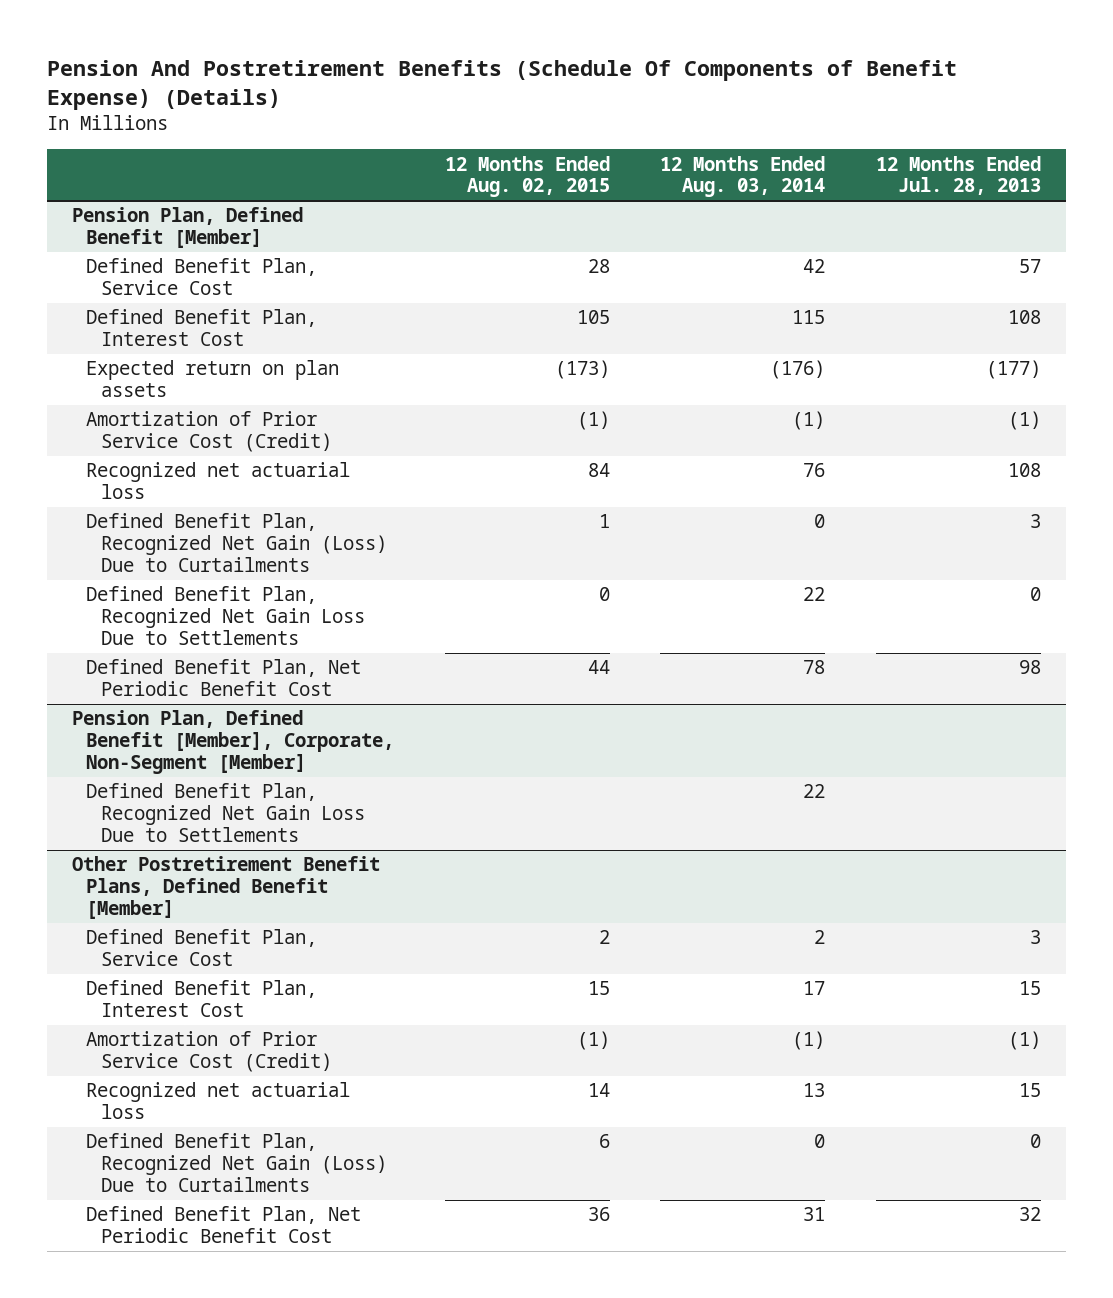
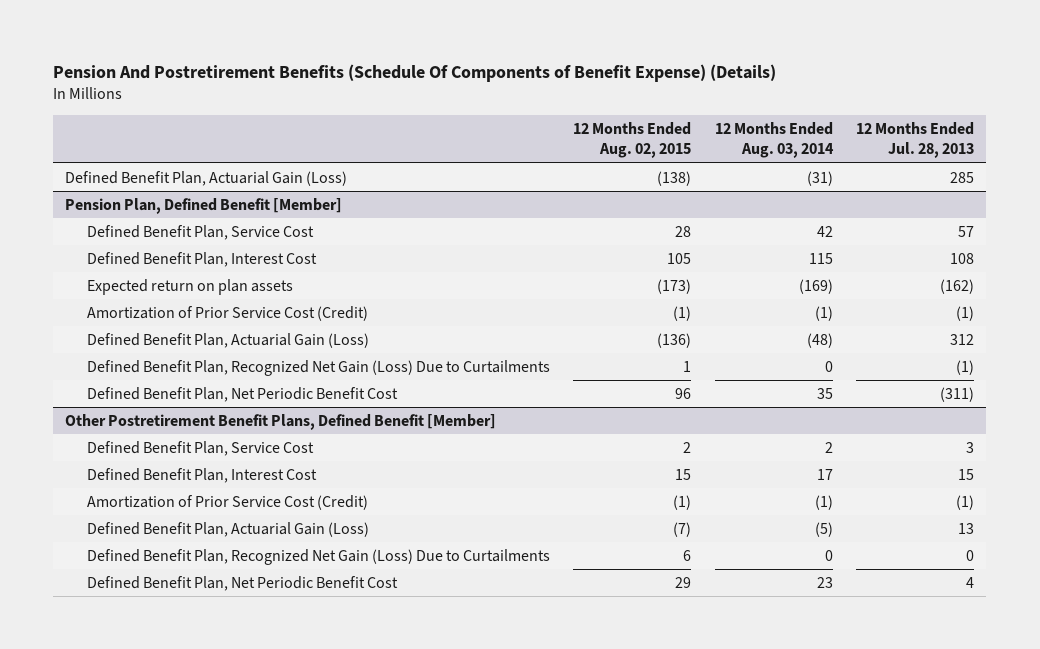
+ Defined Benefit Plan, Actuarial Gain (Loss) | (138) | (31) | 285
@ Pension Plan, Defined Benefit [Member]
- Expected return on plan assets | (173) | (176) | (177)
+ Expected return on plan assets | (173) | (169) | (162)
- Recognized net actuarial loss | 84 | 76 | 108
- Defined Benefit Plan, Recognized Net Gain (Loss) Due to Curtailments | 1 | 0 | 3
- Defined Benefit Plan, Recognized Net Gain Loss Due to Settlements | 0 | 22 | 0
- Defined Benefit Plan, Net Periodic Benefit Cost | 44 | 78 | 98
- Pension Plan, Defined Benefit [Member], Corporate, Non-Segment [Member]
- Defined Benefit Plan, Recognized Net Gain Loss Due to Settlements | | 22 |
@ Pension Plan, Defined Benefit [Member]
+ Defined Benefit Plan, Actuarial Gain (Loss) | (136) | (48) | 312
+ Defined Benefit Plan, Recognized Net Gain (Loss) Due to Curtailments | 1 | 0 | (1)
+ Defined Benefit Plan, Net Periodic Benefit Cost | 96 | 35 | (311)
@ Other Postretirement Benefit Plans, Defined Benefit [Member]
- Recognized net actuarial loss | 14 | 13 | 15
+ Defined Benefit Plan, Actuarial Gain (Loss) | (7) | (5) | 13
- Defined Benefit Plan, Net Periodic Benefit Cost | 36 | 31 | 32
+ Defined Benefit Plan, Net Periodic Benefit Cost | 29 | 23 | 4

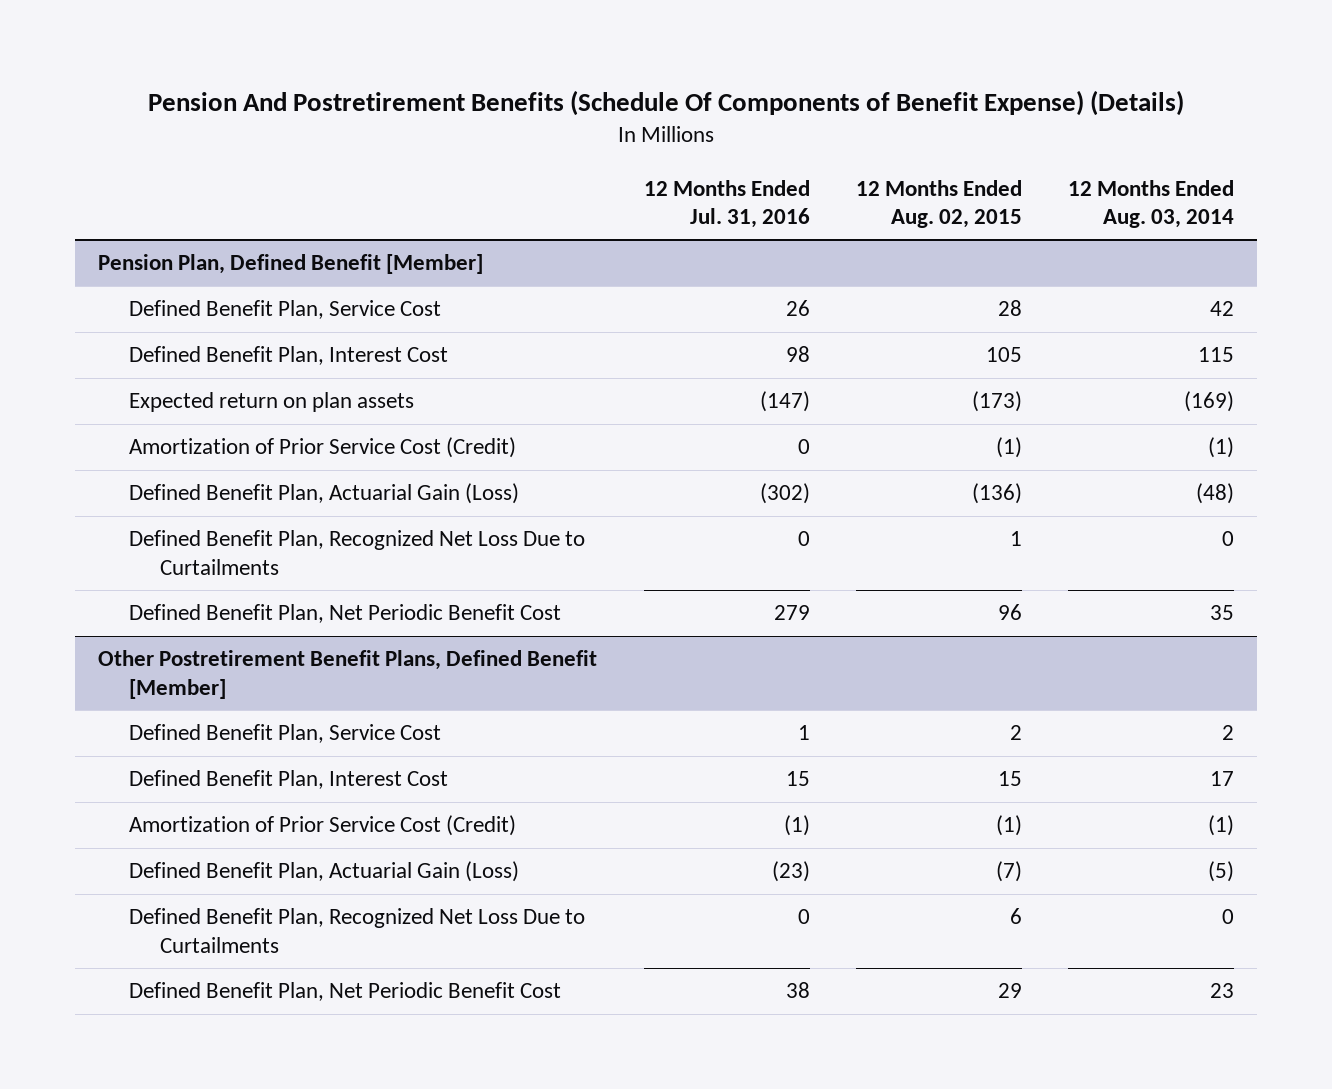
- | 12 Months Ended Aug. 02, 2015 | 12 Months Ended Aug. 03, 2014 | 12 Months Ended Jul. 28, 2013
+ | 12 Months Ended Jul. 31, 2016 | 12 Months Ended Aug. 02, 2015 | 12 Months Ended Aug. 03, 2014
- Defined Benefit Plan, Actuarial Gain (Loss) | (138) | (31) | 285
@ Pension Plan, Defined Benefit [Member]
- Defined Benefit Plan, Recognized Net Gain (Loss) Due to Curtailments | 1 | 0 | (1)
+ Defined Benefit Plan, Recognized Net Loss Due to Curtailments | 0 | 1 | 0
@ Other Postretirement Benefit Plans, Defined Benefit [Member]
- Defined Benefit Plan, Recognized Net Gain (Loss) Due to Curtailments | 6 | 0 | 0
+ Defined Benefit Plan, Recognized Net Loss Due to Curtailments | 0 | 6 | 0

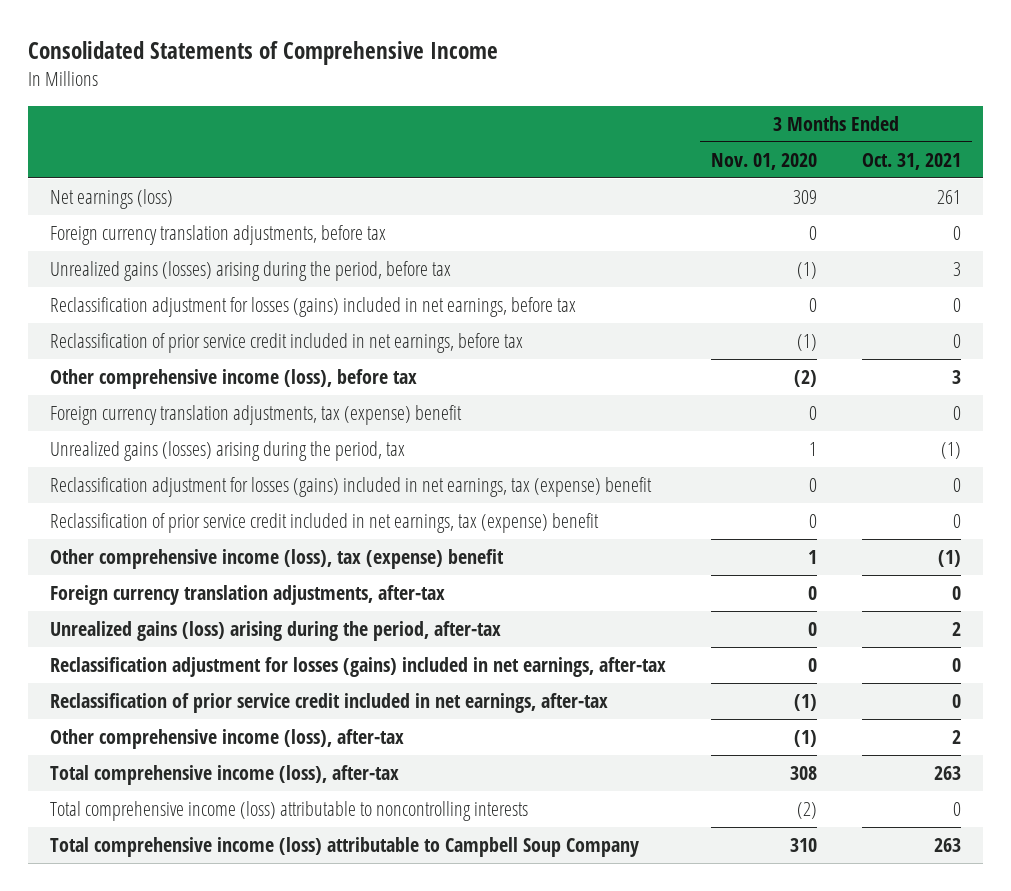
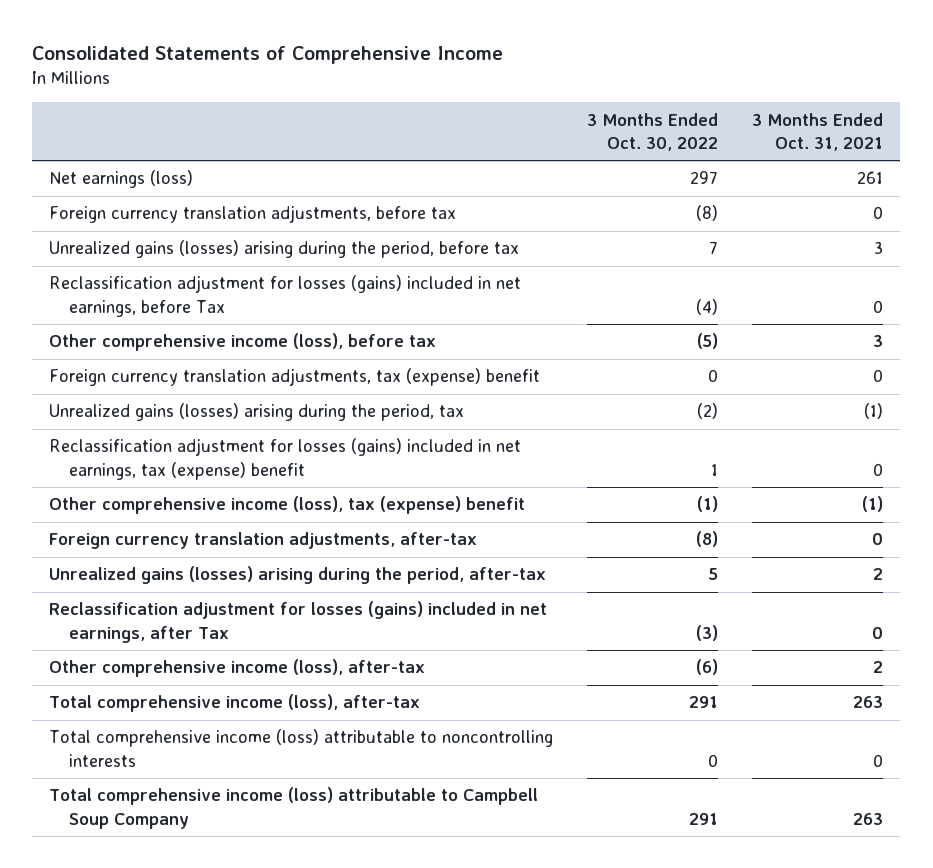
- | 3 Months Ended Nov. 01, 2020 | 3 Months Ended Oct. 31, 2021
+ | 3 Months Ended Oct. 30, 2022 | 3 Months Ended Oct. 31, 2021
- Reclassification adjustment for losses (gains) included in net earnings, before tax | 0 | 0
- Reclassification of prior service credit included in net earnings, before tax | (1) | 0
+ Reclassification adjustment for losses (gains) included in net earnings, before Tax | (4) | 0
- Reclassification of prior service credit included in net earnings, tax (expense) benefit | 0 | 0
- Unrealized gains (loss) arising during the period, after-tax | 0 | 2
- Reclassification adjustment for losses (gains) included in net earnings, after-tax | 0 | 0
- Reclassification of prior service credit included in net earnings, after-tax | (1) | 0
+ Unrealized gains (losses) arising during the period, after-tax | 5 | 2
+ Reclassification adjustment for losses (gains) included in net earnings, after Tax | (3) | 0

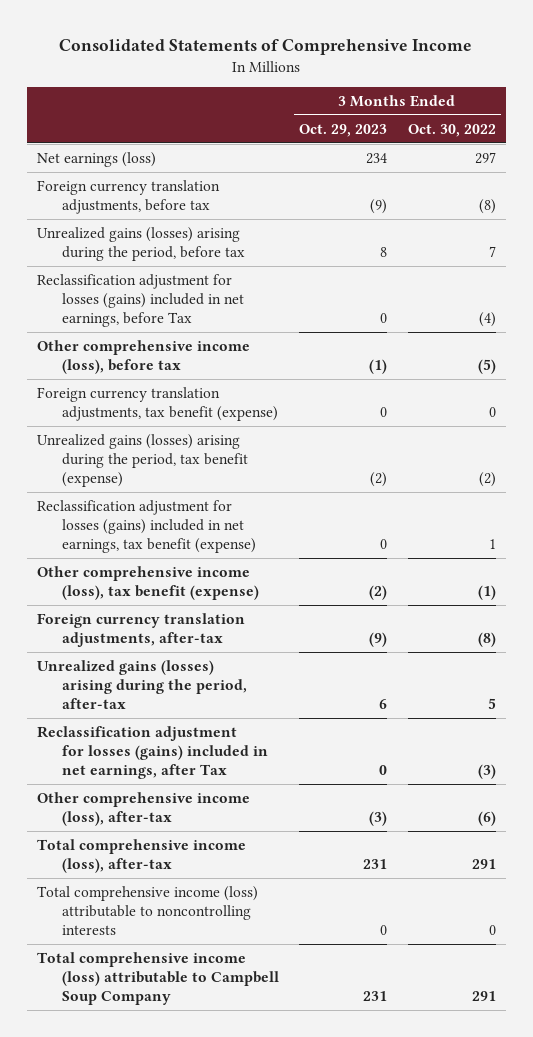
- | 3 Months Ended Oct. 30, 2022 | 3 Months Ended Oct. 31, 2021
+ | 3 Months Ended Oct. 29, 2023 | 3 Months Ended Oct. 30, 2022
- Foreign currency translation adjustments, tax (expense) benefit | 0 | 0
- Unrealized gains (losses) arising during the period, tax | (2) | (1)
- Reclassification adjustment for losses (gains) included in net earnings, tax (expense) benefit | 1 | 0
- Other comprehensive income (loss), tax (expense) benefit | (1) | (1)
+ Foreign currency translation adjustments, tax benefit (expense) | 0 | 0
+ Unrealized gains (losses) arising during the period, tax benefit (expense) | (2) | (2)
+ Reclassification adjustment for losses (gains) included in net earnings, tax benefit (expense) | 0 | 1
+ Other comprehensive income (loss), tax benefit (expense) | (2) | (1)

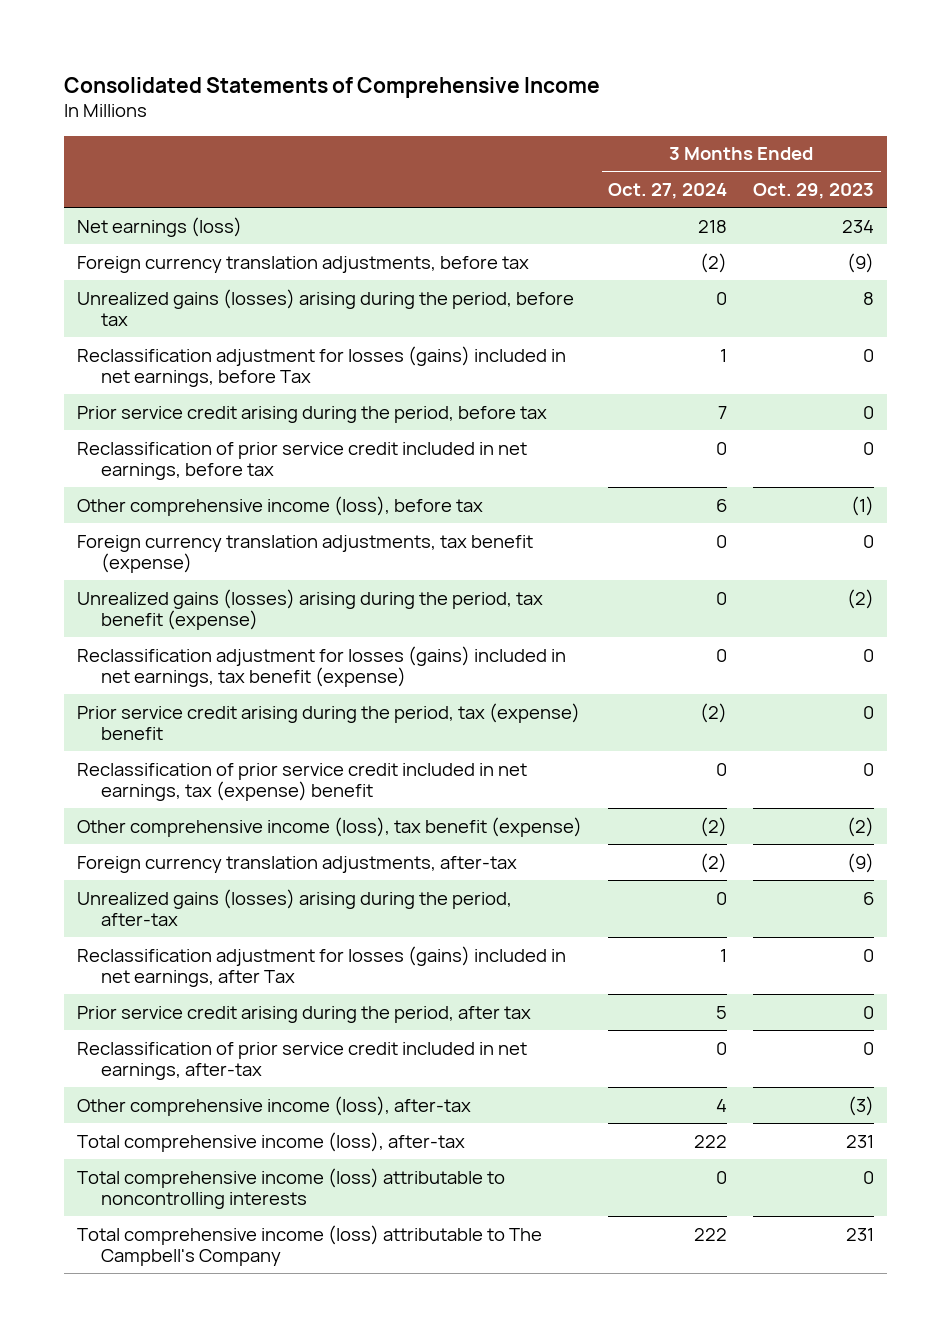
- | 3 Months Ended Oct. 29, 2023 | 3 Months Ended Oct. 30, 2022
+ | 3 Months Ended Oct. 27, 2024 | 3 Months Ended Oct. 29, 2023
+ Prior service credit arising during the period, before tax | 7 | 0
+ Reclassification of prior service credit included in net earnings, before tax | 0 | 0
+ Prior service credit arising during the period, tax (expense) benefit | (2) | 0
+ Reclassification of prior service credit included in net earnings, tax (expense) benefit | 0 | 0
+ Prior service credit arising during the period, after tax | 5 | 0
+ Reclassification of prior service credit included in net earnings, after-tax | 0 | 0
- Total comprehensive income (loss) attributable to Campbell Soup Company | 231 | 291
+ Total comprehensive income (loss) attributable to The Campbell's Company | 222 | 231

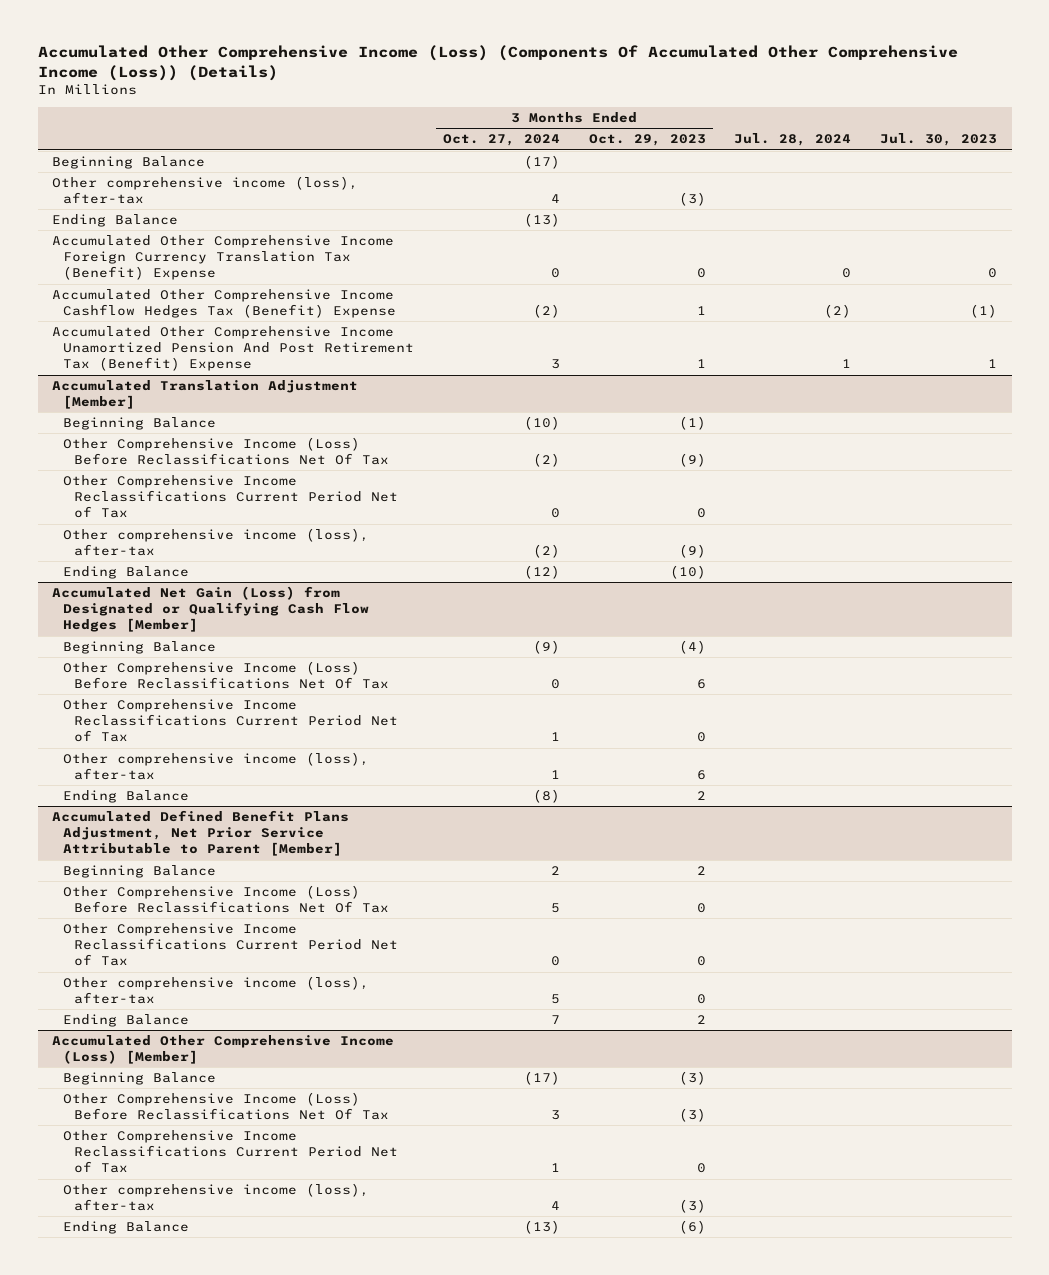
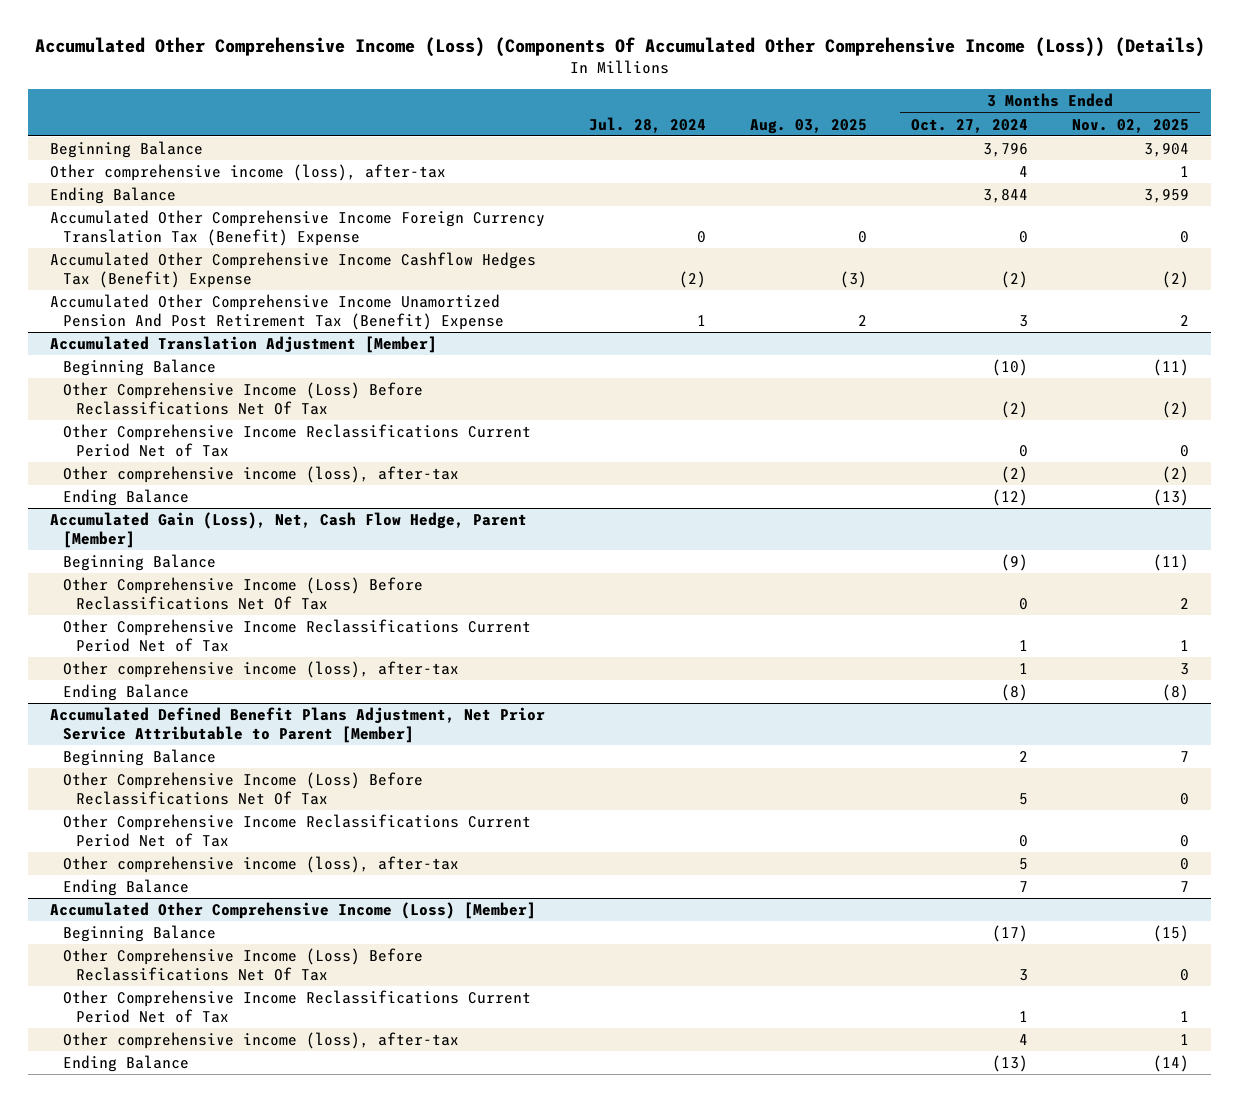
- | 3 Months Ended Oct. 27, 2024 | 3 Months Ended Oct. 29, 2023 | Jul. 28, 2024 | Jul. 30, 2023
+ | Jul. 28, 2024 | Aug. 03, 2025 | 3 Months Ended Oct. 27, 2024 | 3 Months Ended Nov. 02, 2025
- Beginning Balance | (17) | | |
+ Beginning Balance | | | 3,796 | 3,904
- Ending Balance | (13) | | |
+ Ending Balance | | | 3,844 | 3,959
- Accumulated Net Gain (Loss) from Designated or Qualifying Cash Flow Hedges [Member]
+ Accumulated Gain (Loss), Net, Cash Flow Hedge, Parent [Member]

